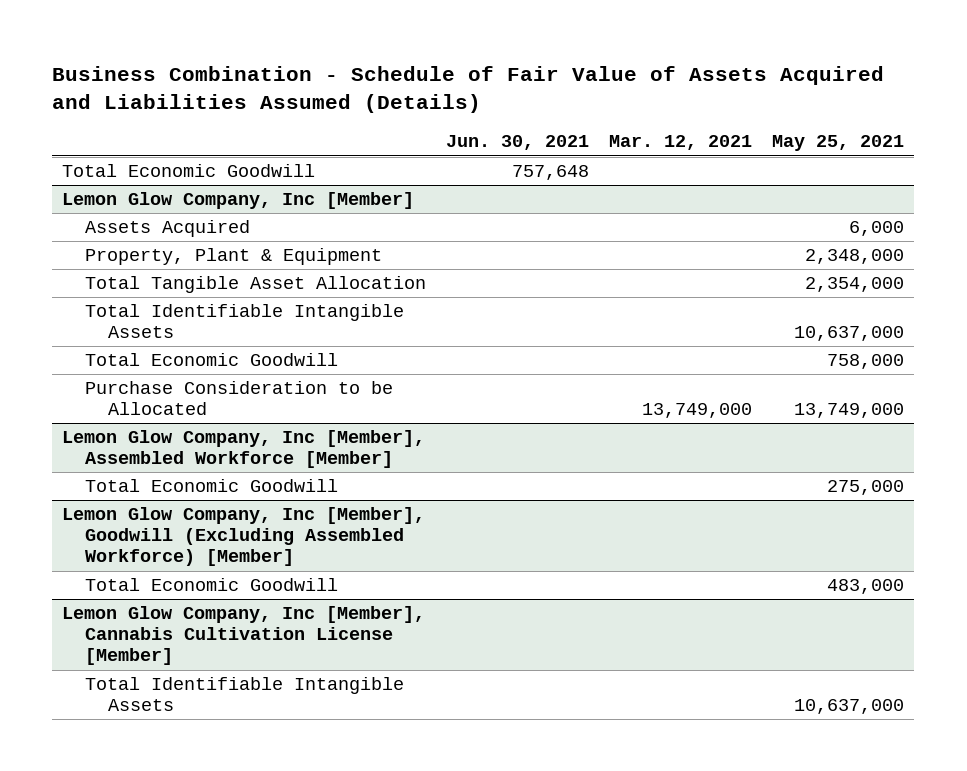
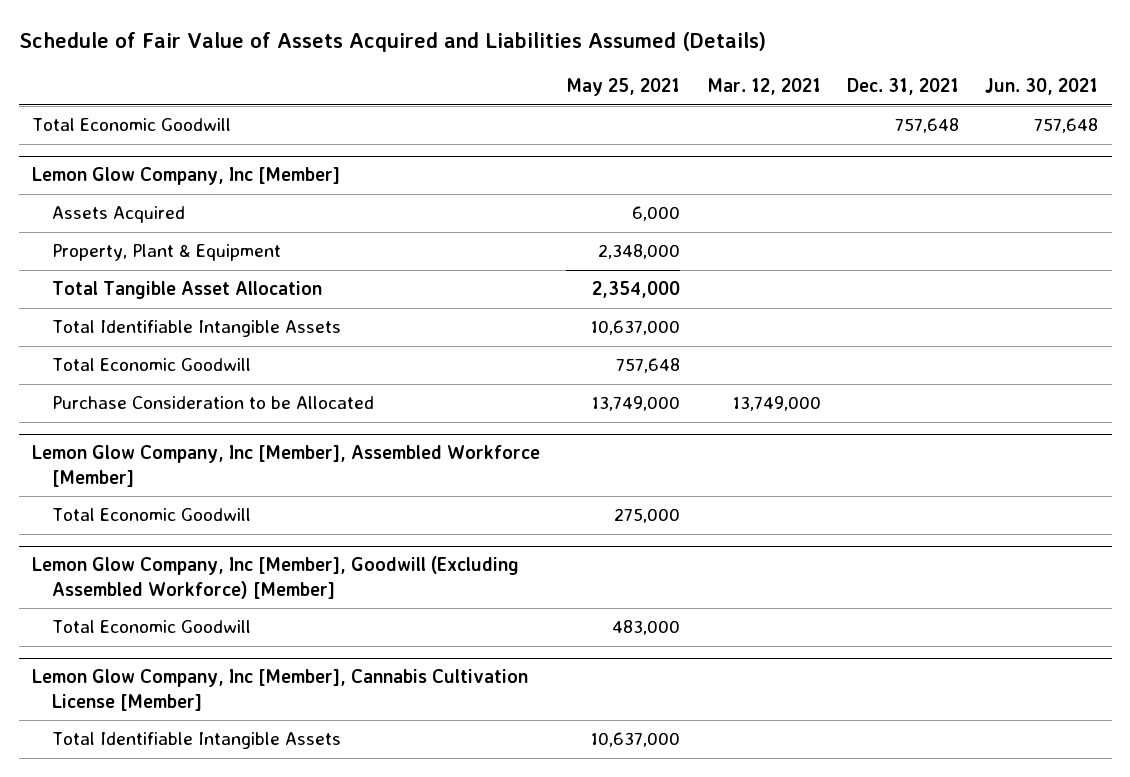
- Business Combination - Schedule of Fair Value of Assets Acquired and Liabilities Assumed (Details)
+ Schedule of Fair Value of Assets Acquired and Liabilities Assumed (Details)
- | Jun. 30, 2021 | Mar. 12, 2021 | May 25, 2021
+ | May 25, 2021 | Mar. 12, 2021 | Dec. 31, 2021 | Jun. 30, 2021
@ Lemon Glow Company, Inc [Member]
- Total Economic Goodwill | | | 758,000
+ Total Economic Goodwill | 757,648 | | |

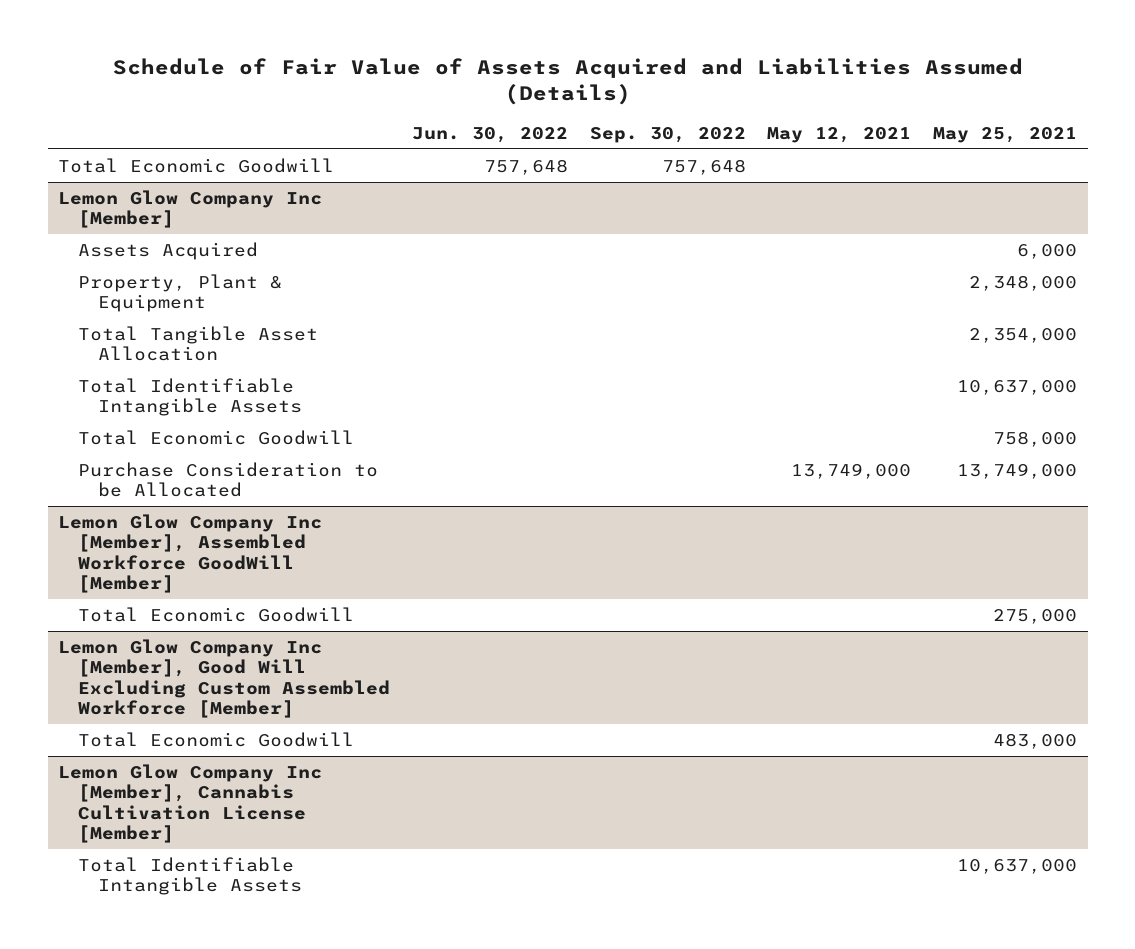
- | May 25, 2021 | Mar. 12, 2021 | Dec. 31, 2021 | Jun. 30, 2021
+ | Jun. 30, 2022 | Sep. 30, 2022 | May 12, 2021 | May 25, 2021
- Lemon Glow Company, Inc [Member]
+ Lemon Glow Company Inc [Member]
- Total Economic Goodwill | 757,648 | | |
+ Total Economic Goodwill | | | | 758,000
- Lemon Glow Company, Inc [Member], Assembled Workforce [Member]
+ Lemon Glow Company Inc [Member], Assembled Workforce GoodWill [Member]
- Lemon Glow Company, Inc [Member], Goodwill (Excluding Assembled Workforce) [Member]
+ Lemon Glow Company Inc [Member], Good Will Excluding Custom Assembled Workforce [Member]
- Lemon Glow Company, Inc [Member], Cannabis Cultivation License [Member]
+ Lemon Glow Company Inc [Member], Cannabis Cultivation License [Member]

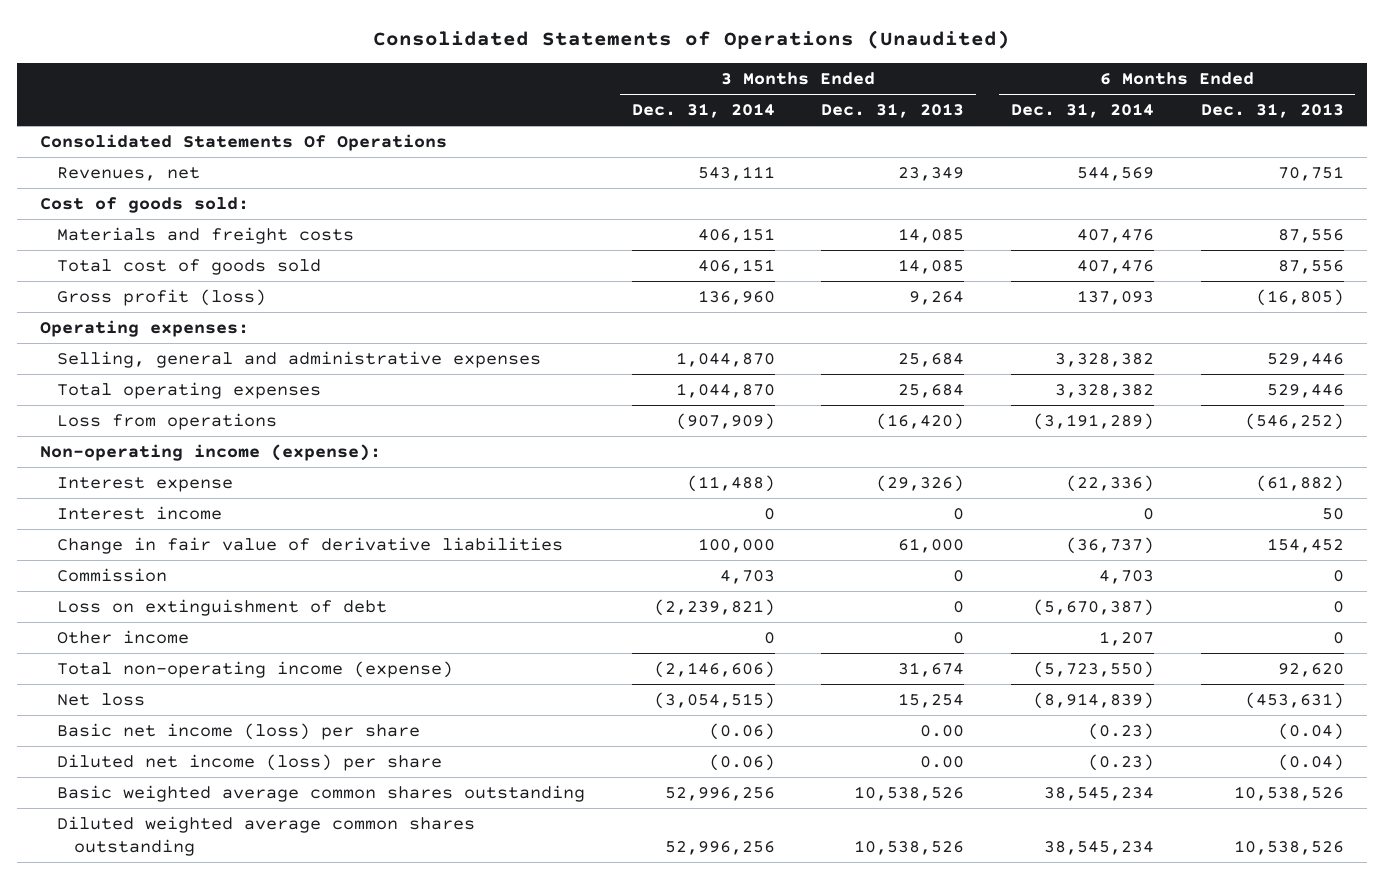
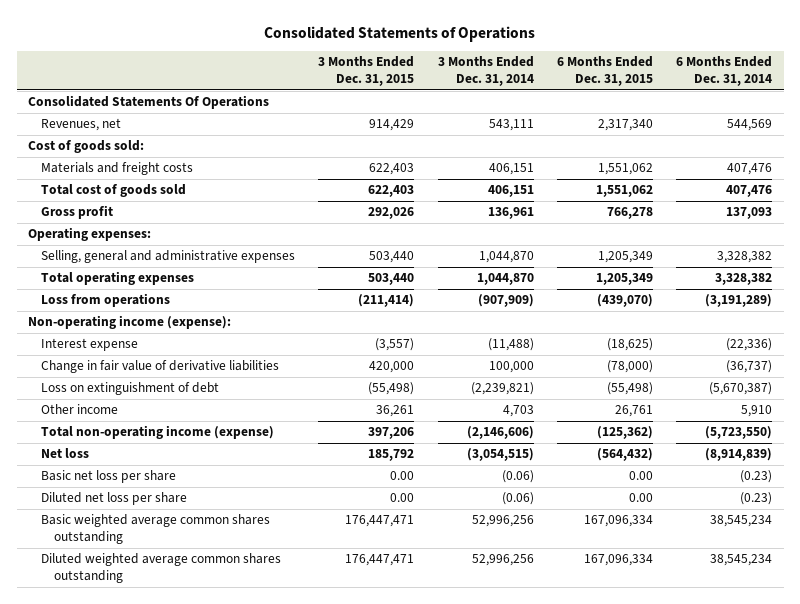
- Consolidated Statements of Operations (Unaudited)
+ Consolidated Statements of Operations
- | 3 Months Ended Dec. 31, 2014 | 3 Months Ended Dec. 31, 2013 | 6 Months Ended Dec. 31, 2014 | 6 Months Ended Dec. 31, 2013
+ | 3 Months Ended Dec. 31, 2015 | 3 Months Ended Dec. 31, 2014 | 6 Months Ended Dec. 31, 2015 | 6 Months Ended Dec. 31, 2014
- Gross profit (loss) | 136,960 | 9,264 | 137,093 | (16,805)
+ Gross profit | 292,026 | 136,961 | 766,278 | 137,093
- Interest income | 0 | 0 | 0 | 50
- Commission | 4,703 | 0 | 4,703 | 0
- Other income | 0 | 0 | 1,207 | 0
+ Other income | 36,261 | 4,703 | 26,761 | 5,910
- Basic net income (loss) per share | (0.06) | 0.00 | (0.23) | (0.04)
- Diluted net income (loss) per share | (0.06) | 0.00 | (0.23) | (0.04)
+ Basic net loss per share | 0.00 | (0.06) | 0.00 | (0.23)
+ Diluted net loss per share | 0.00 | (0.06) | 0.00 | (0.23)

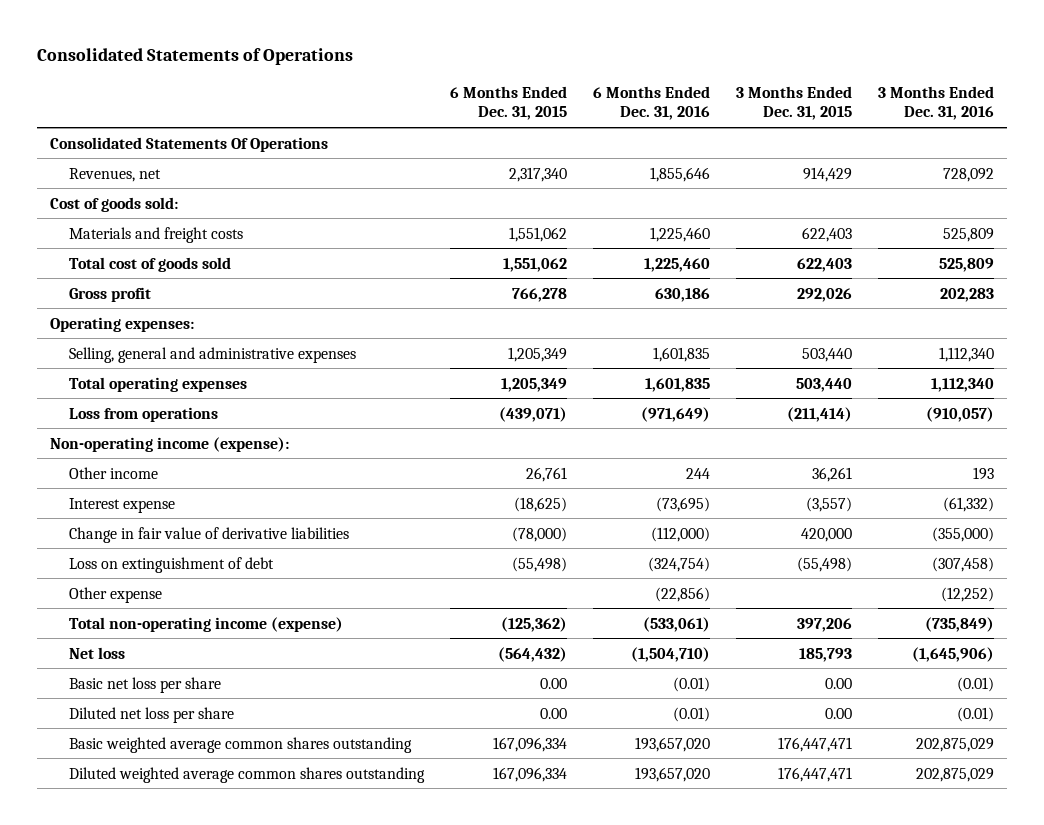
- | 3 Months Ended Dec. 31, 2015 | 3 Months Ended Dec. 31, 2014 | 6 Months Ended Dec. 31, 2015 | 6 Months Ended Dec. 31, 2014
+ | 6 Months Ended Dec. 31, 2015 | 6 Months Ended Dec. 31, 2016 | 3 Months Ended Dec. 31, 2015 | 3 Months Ended Dec. 31, 2016
- Loss from operations | (211,414) | (907,909) | (439,070) | (3,191,289)
+ Loss from operations | (439,071) | (971,649) | (211,414) | (910,057)
moved up: Other income | 26,761 | 244 | 36,261 | 193
+ Other expense | | (22,856) | | (12,252)
- Net loss | 185,792 | (3,054,515) | (564,432) | (8,914,839)
+ Net loss | (564,432) | (1,504,710) | 185,793 | (1,645,906)

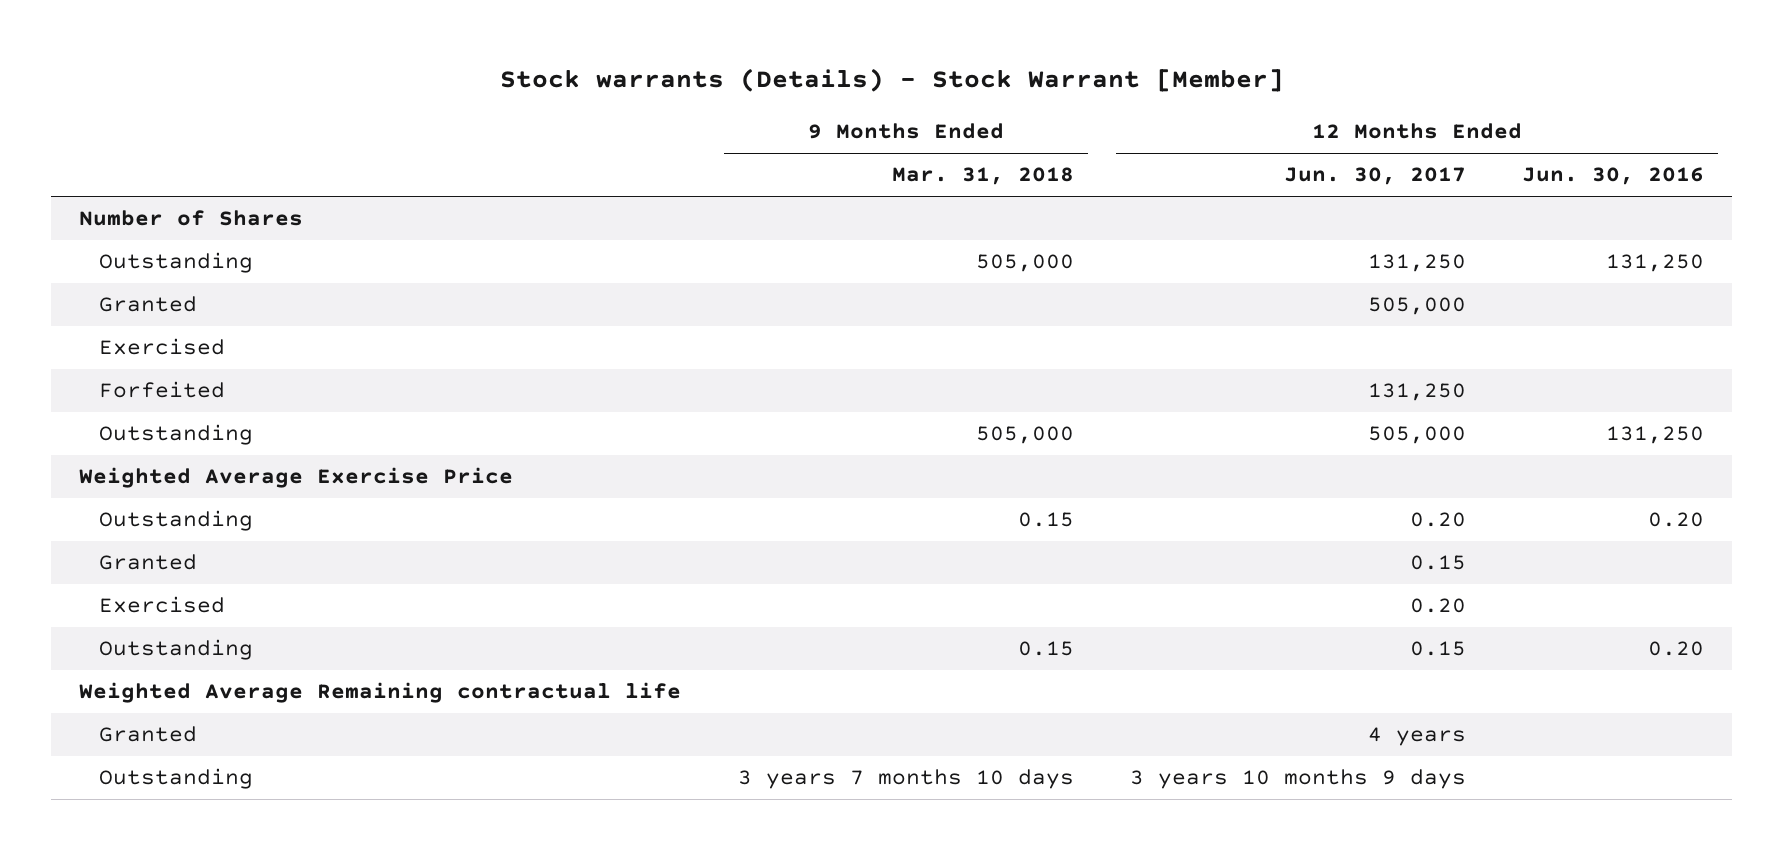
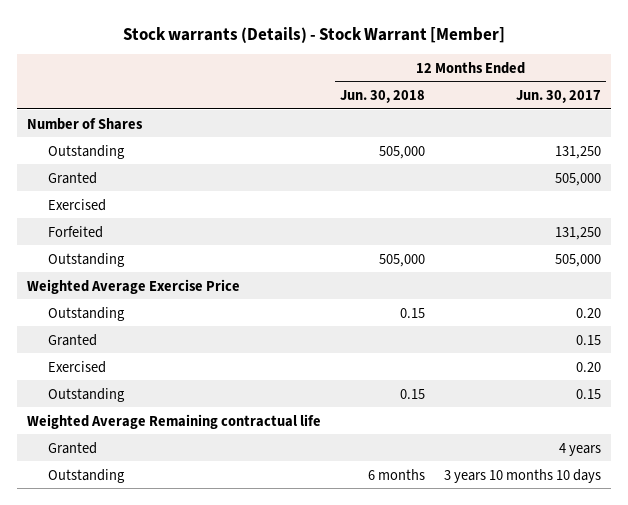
- | 9 Months Ended Mar. 31, 2018 | 12 Months Ended Jun. 30, 2017 | 12 Months Ended Jun. 30, 2016
+ | 12 Months Ended Jun. 30, 2018 | 12 Months Ended Jun. 30, 2017
- Outstanding | 3 years 7 months 10 days | 3 years 10 months 9 days |
+ Outstanding | 6 months | 3 years 10 months 10 days

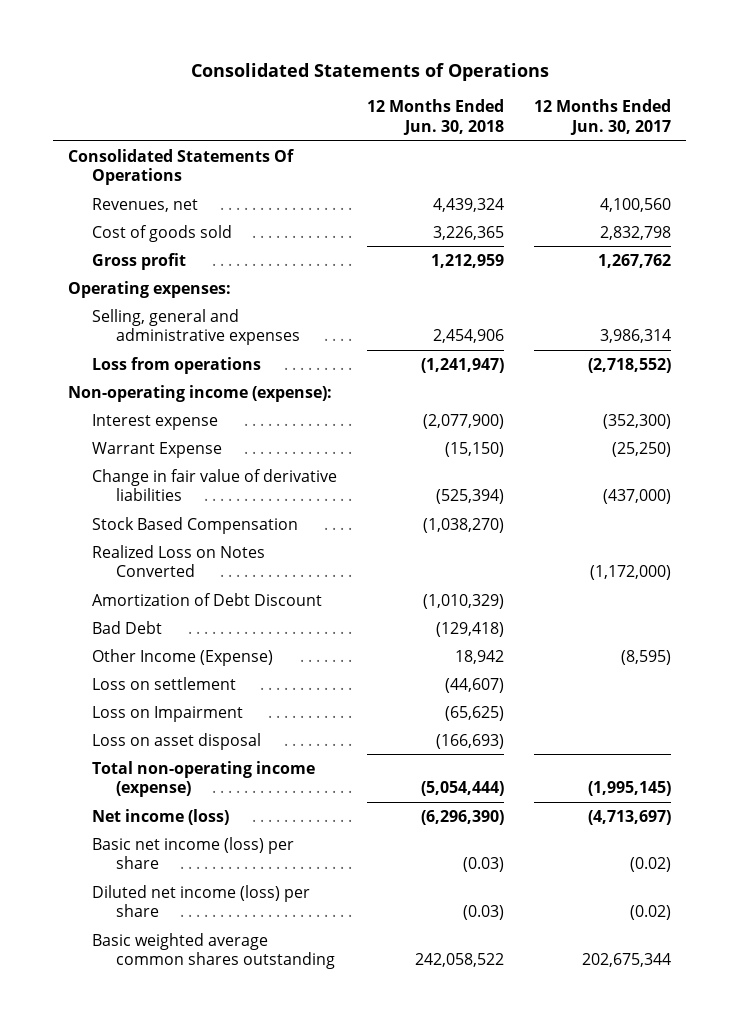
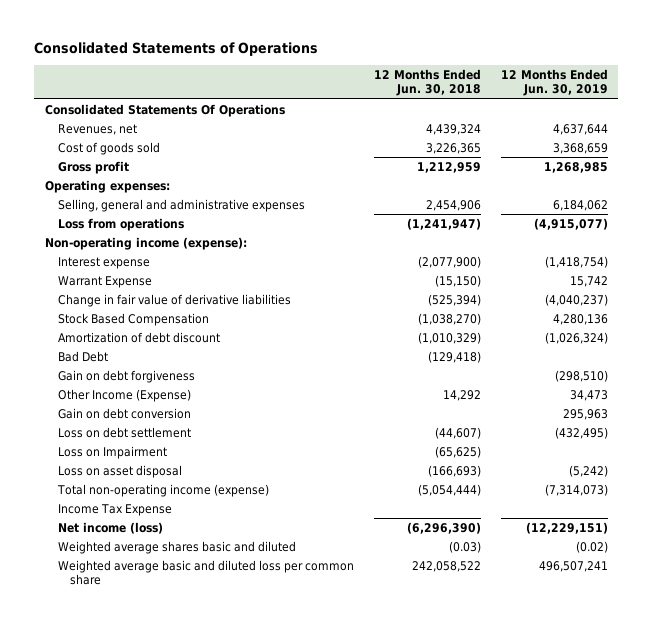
- | 12 Months Ended Jun. 30, 2018 | 12 Months Ended Jun. 30, 2017
+ | 12 Months Ended Jun. 30, 2018 | 12 Months Ended Jun. 30, 2019
- Realized Loss on Notes Converted | | (1,172,000)
- Amortization of Debt Discount | (1,010,329) |
+ Amortization of debt discount | (1,010,329) | (1,026,324)
- Other Income (Expense) | 18,942 | (8,595)
- Loss on settlement | (44,607) |
+ Gain on debt forgiveness | | (298,510)
+ Other Income (Expense) | 14,292 | 34,473
+ Gain on debt conversion | | 295,963
+ Loss on debt settlement | (44,607) | (432,495)
+ Income Tax Expense
- Basic net income (loss) per share | (0.03) | (0.02)
- Diluted net income (loss) per share | (0.03) | (0.02)
- Basic weighted average common shares outstanding | 242,058,522 | 202,675,344
+ Weighted average shares basic and diluted | (0.03) | (0.02)
+ Weighted average basic and diluted loss per common share | 242,058,522 | 496,507,241

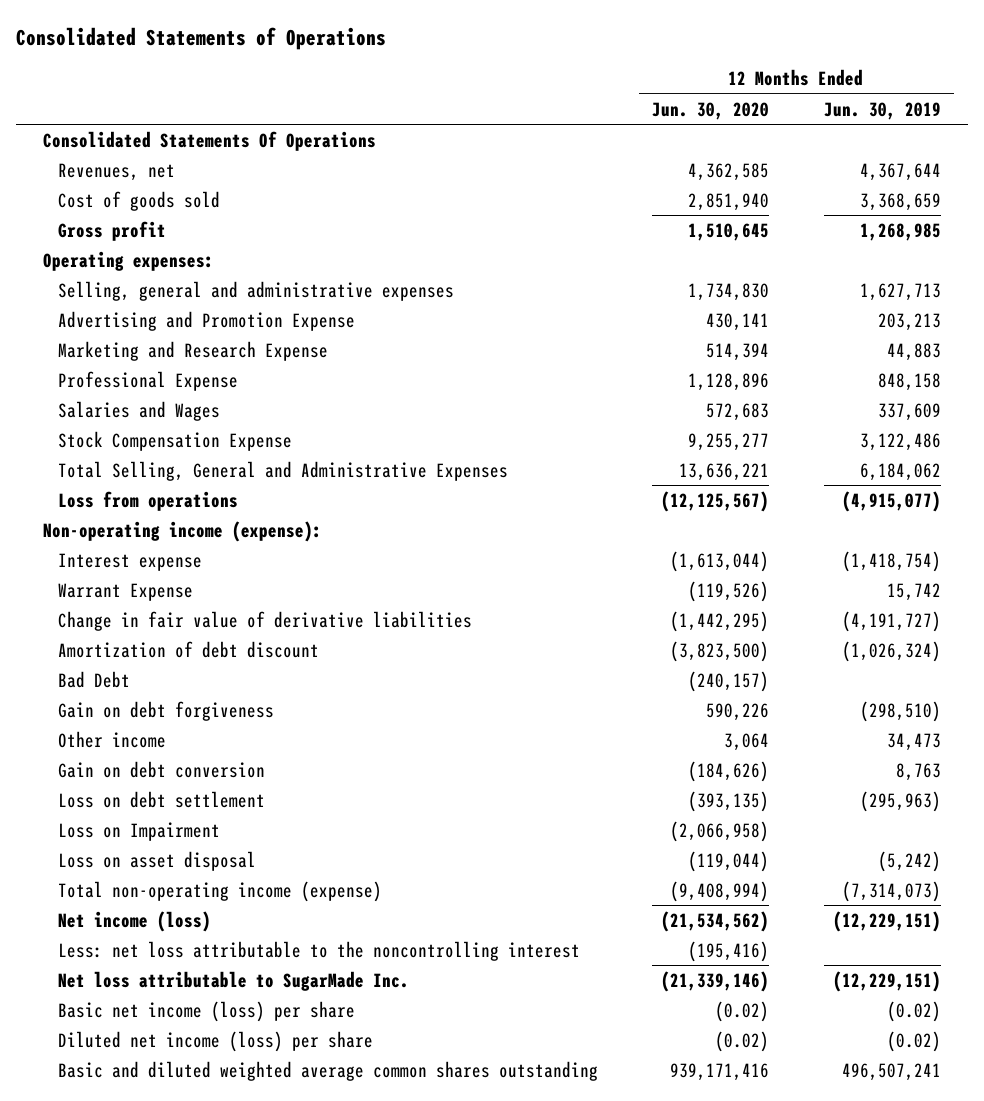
- | 12 Months Ended Jun. 30, 2018 | 12 Months Ended Jun. 30, 2019
+ | 12 Months Ended Jun. 30, 2020 | 12 Months Ended Jun. 30, 2019
- Revenues, net | 4,439,324 | 4,637,644
+ Revenues, net | 4,362,585 | 4,367,644
- Selling, general and administrative expenses | 2,454,906 | 6,184,062
+ Selling, general and administrative expenses | 1,734,830 | 1,627,713
+ Advertising and Promotion Expense | 430,141 | 203,213
+ Marketing and Research Expense | 514,394 | 44,883
+ Professional Expense | 1,128,896 | 848,158
+ Salaries and Wages | 572,683 | 337,609
+ Stock Compensation Expense | 9,255,277 | 3,122,486
+ Total Selling, General and Administrative Expenses | 13,636,221 | 6,184,062
- Change in fair value of derivative liabilities | (525,394) | (4,040,237)
- Stock Based Compensation | (1,038,270) | 4,280,136
+ Change in fair value of derivative liabilities | (1,442,295) | (4,191,727)
- Other Income (Expense) | 14,292 | 34,473
- Gain on debt conversion | | 295,963
- Loss on debt settlement | (44,607) | (432,495)
+ Other income | 3,064 | 34,473
+ Gain on debt conversion | (184,626) | 8,763
+ Loss on debt settlement | (393,135) | (295,963)
- Income Tax Expense
- Weighted average shares basic and diluted | (0.03) | (0.02)
- Weighted average basic and diluted loss per common share | 242,058,522 | 496,507,241
+ Less: net loss attributable to the noncontrolling interest | (195,416) |
+ Net loss attributable to SugarMade Inc. | (21,339,146) | (12,229,151)
+ Basic net income (loss) per share | (0.02) | (0.02)
+ Diluted net income (loss) per share | (0.02) | (0.02)
+ Basic and diluted weighted average common shares outstanding | 939,171,416 | 496,507,241

